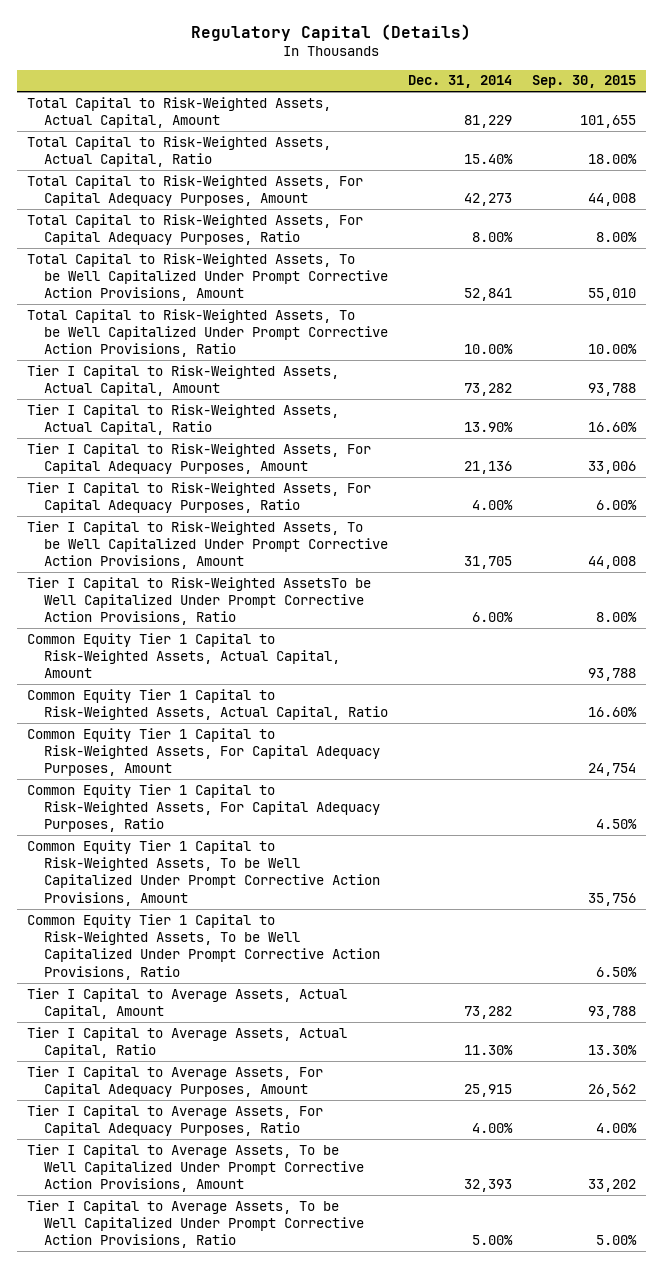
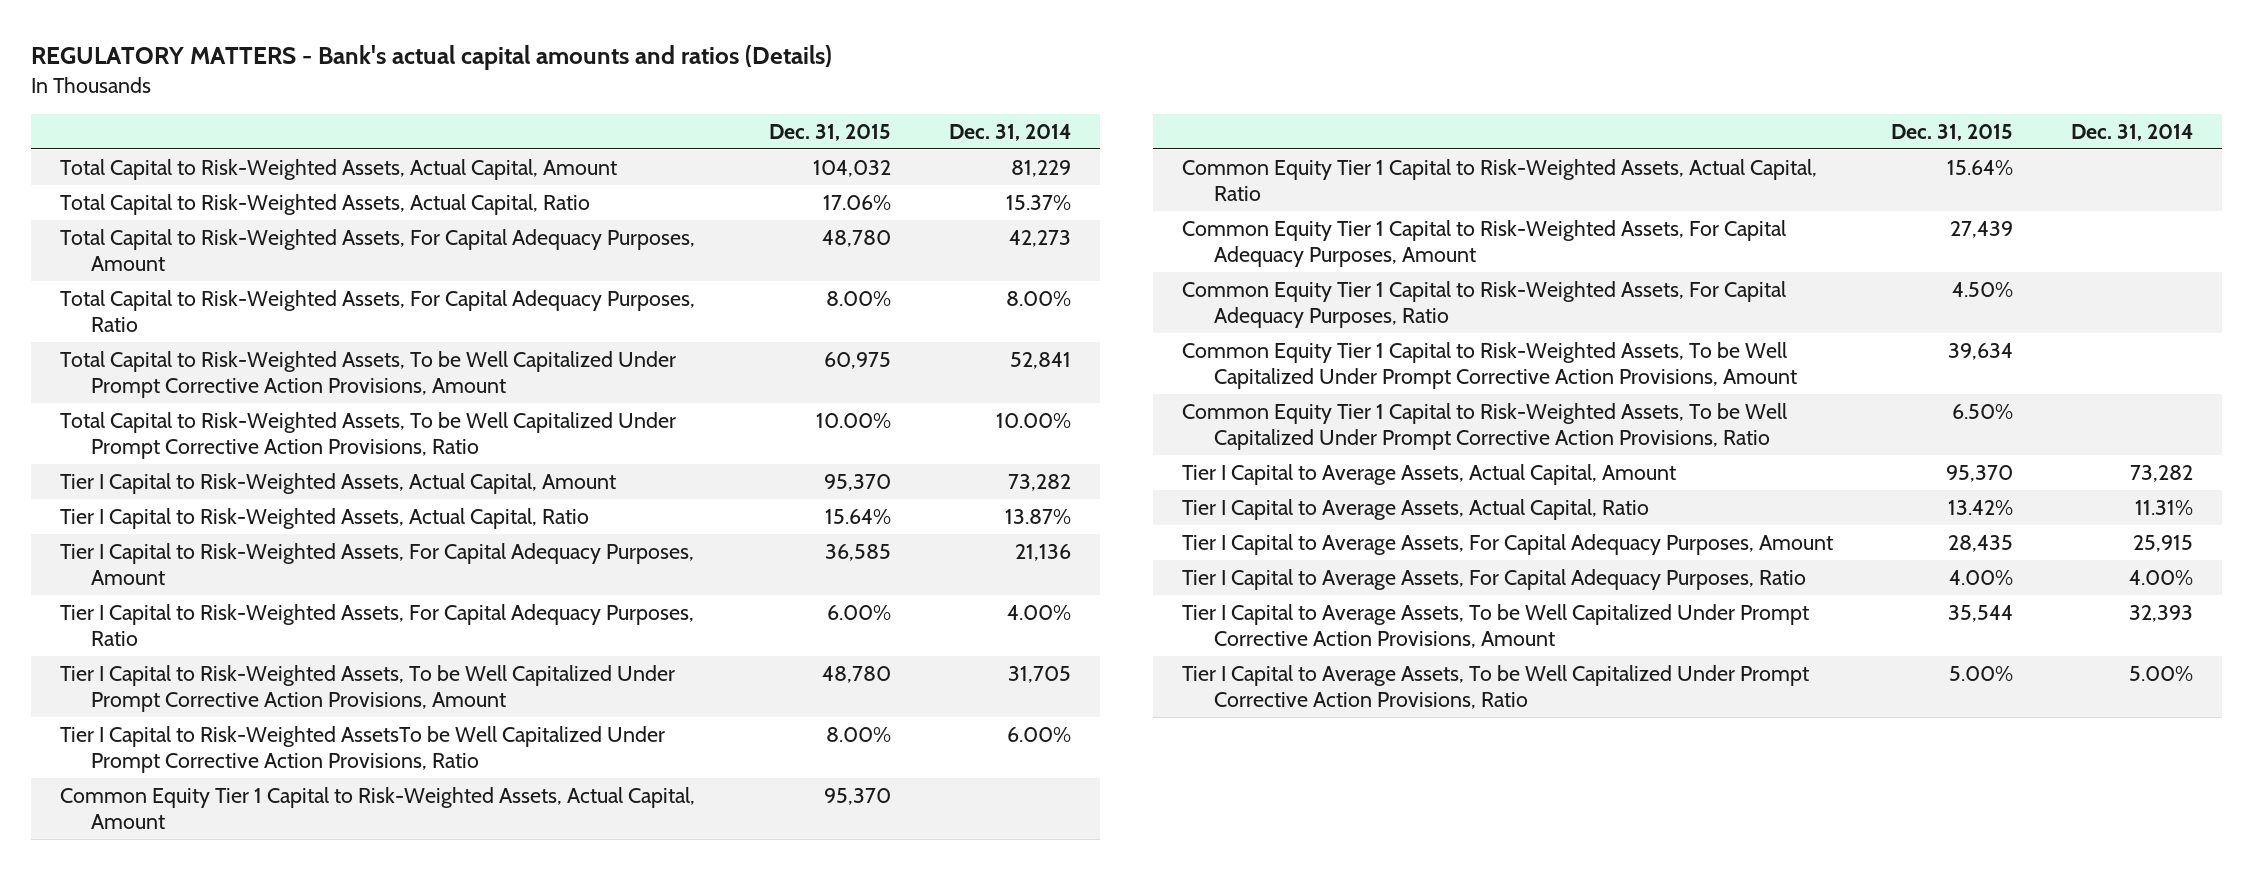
- Regulatory Capital (Details)
+ REGULATORY MATTERS - Bank's actual capital amounts and ratios (Details)
- | Dec. 31, 2014 | Sep. 30, 2015
+ | Dec. 31, 2015 | Dec. 31, 2014
- Total Capital to Risk-Weighted Assets, Actual Capital, Ratio | 15.40% | 18.00%
+ Total Capital to Risk-Weighted Assets, Actual Capital, Ratio | 17.06% | 15.37%
- Tier I Capital to Risk-Weighted Assets, Actual Capital, Ratio | 13.90% | 16.60%
+ Tier I Capital to Risk-Weighted Assets, Actual Capital, Ratio | 15.64% | 13.87%
- Tier I Capital to Average Assets, Actual Capital, Ratio | 11.30% | 13.30%
+ Tier I Capital to Average Assets, Actual Capital, Ratio | 13.42% | 11.31%

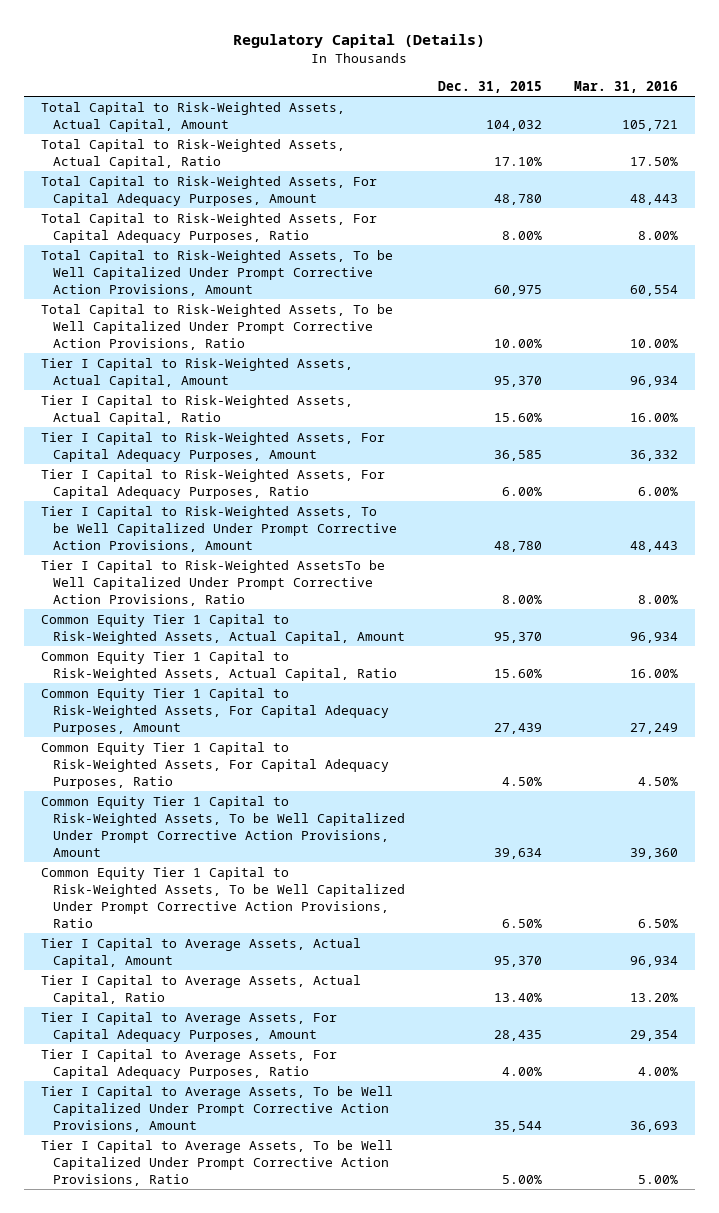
- REGULATORY MATTERS - Bank's actual capital amounts and ratios (Details)
+ Regulatory Capital (Details)
- | Dec. 31, 2015 | Dec. 31, 2014
+ | Dec. 31, 2015 | Mar. 31, 2016
- Total Capital to Risk-Weighted Assets, Actual Capital, Ratio | 17.06% | 15.37%
+ Total Capital to Risk-Weighted Assets, Actual Capital, Ratio | 17.10% | 17.50%
- Tier I Capital to Risk-Weighted Assets, Actual Capital, Ratio | 15.64% | 13.87%
+ Tier I Capital to Risk-Weighted Assets, Actual Capital, Ratio | 15.60% | 16.00%
- Common Equity Tier 1 Capital to Risk-Weighted Assets, Actual Capital, Ratio | 15.64% |
+ Common Equity Tier 1 Capital to Risk-Weighted Assets, Actual Capital, Ratio | 15.60% | 16.00%
- Tier I Capital to Average Assets, Actual Capital, Ratio | 13.42% | 11.31%
+ Tier I Capital to Average Assets, Actual Capital, Ratio | 13.40% | 13.20%

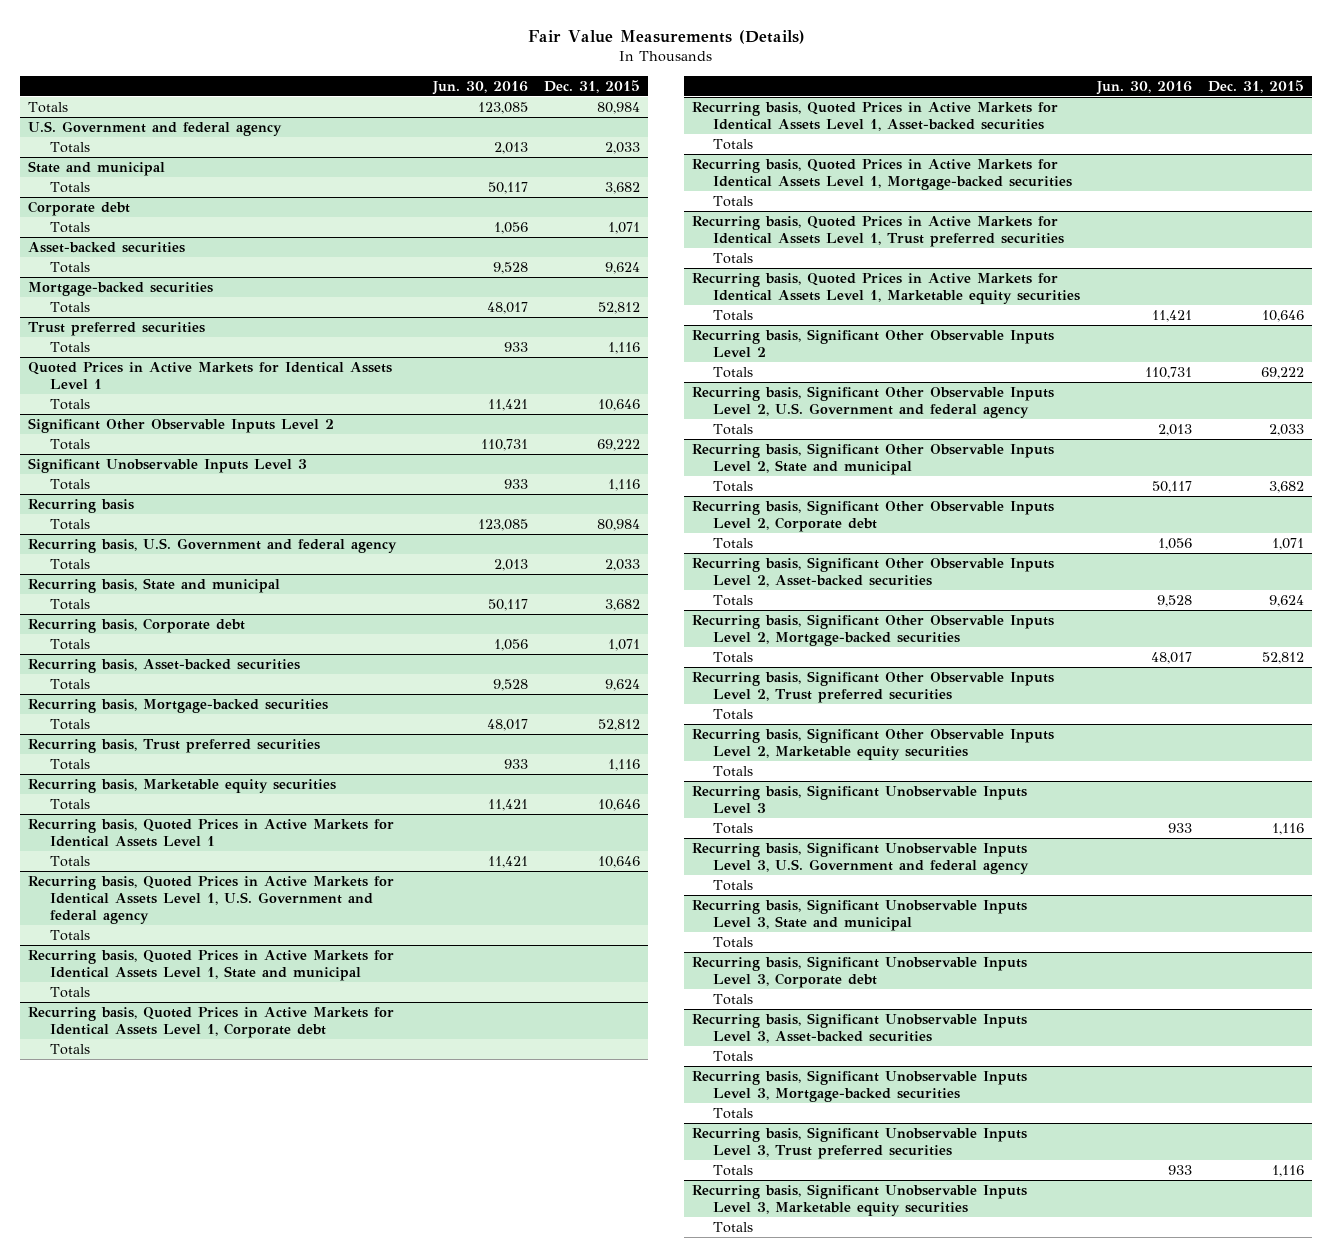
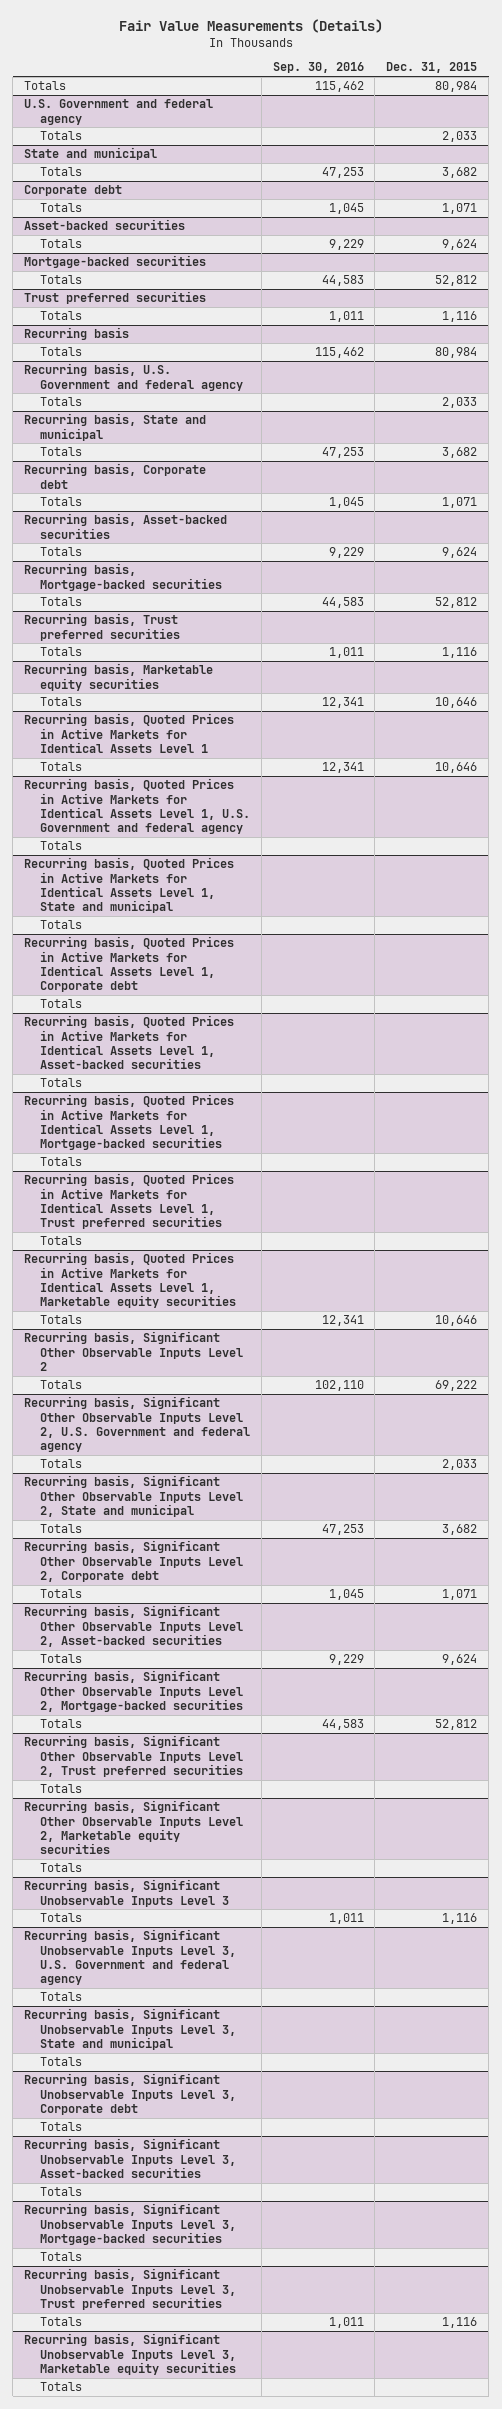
- | Jun. 30, 2016 | Dec. 31, 2015
+ | Sep. 30, 2016 | Dec. 31, 2015
- Quoted Prices in Active Markets for Identical Assets Level 1
- Totals | 11,421 | 10,646
- Significant Other Observable Inputs Level 2
- Totals | 110,731 | 69,222
- Significant Unobservable Inputs Level 3
- Totals | 933 | 1,116

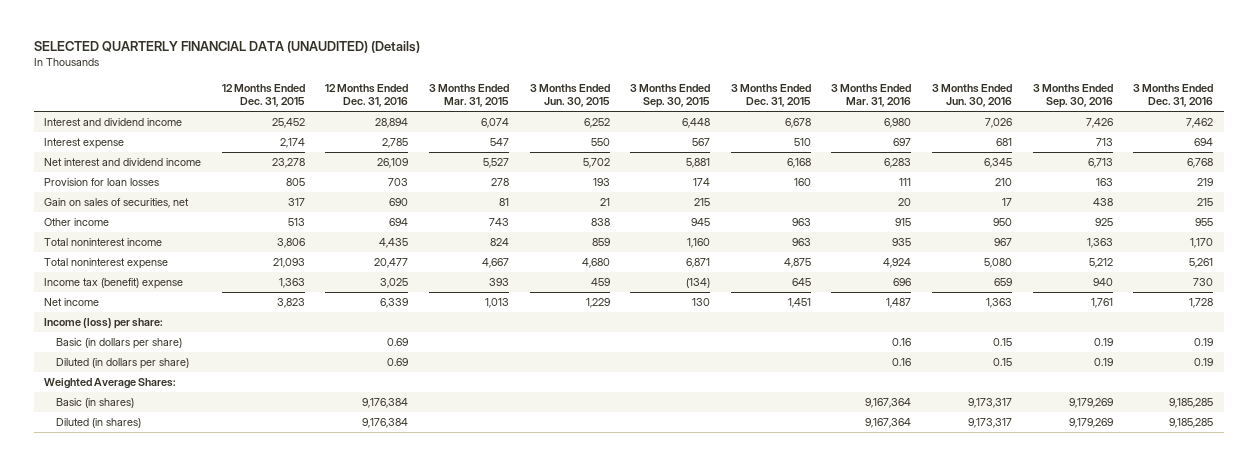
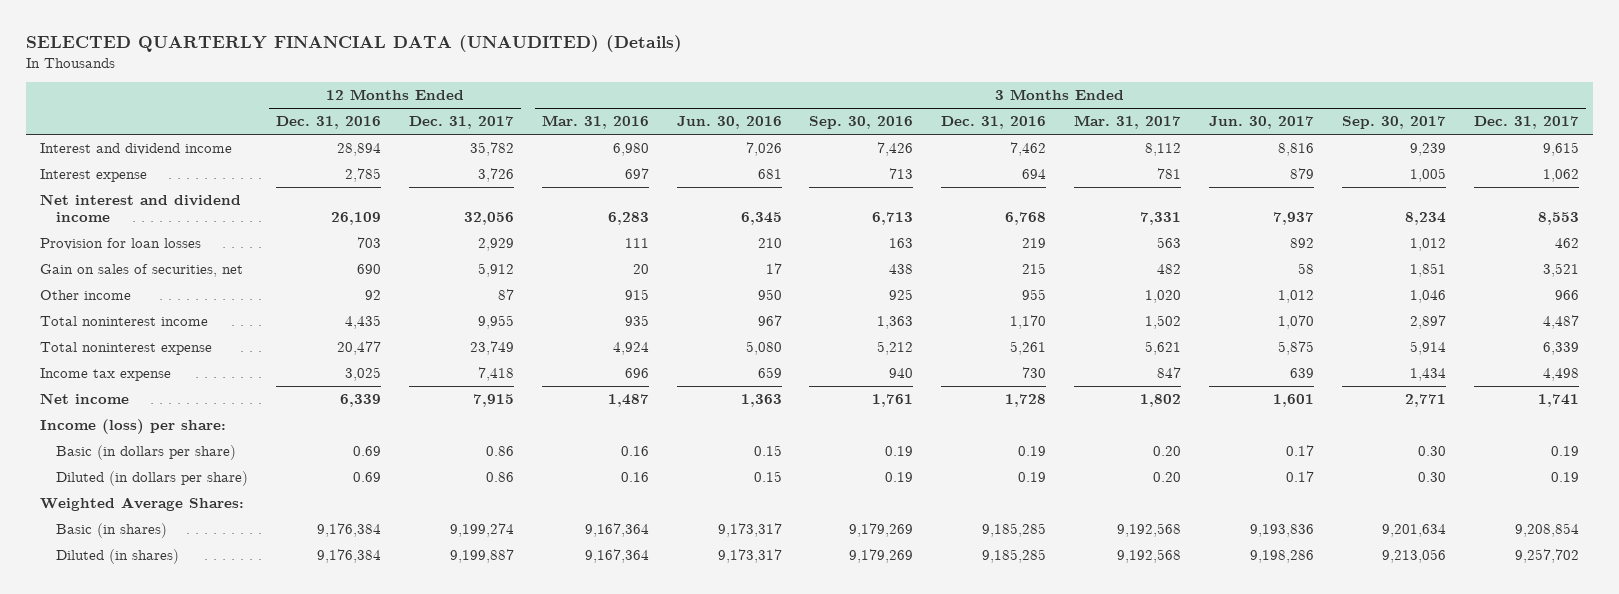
- | 12 Months Ended Dec. 31, 2015 | 12 Months Ended Dec. 31, 2016 | 3 Months Ended Mar. 31, 2015 | 3 Months Ended Jun. 30, 2015 | 3 Months Ended Sep. 30, 2015 | 3 Months Ended Dec. 31, 2015 | 3 Months Ended Mar. 31, 2016 | 3 Months Ended Jun. 30, 2016 | 3 Months Ended Sep. 30, 2016 | 3 Months Ended Dec. 31, 2016
+ | 12 Months Ended Dec. 31, 2016 | 12 Months Ended Dec. 31, 2017 | 3 Months Ended Mar. 31, 2016 | 3 Months Ended Jun. 30, 2016 | 3 Months Ended Sep. 30, 2016 | 3 Months Ended Dec. 31, 2016 | 3 Months Ended Mar. 31, 2017 | 3 Months Ended Jun. 30, 2017 | 3 Months Ended Sep. 30, 2017 | 3 Months Ended Dec. 31, 2017
- Other income | 513 | 694 | 743 | 838 | 945 | 963 | 915 | 950 | 925 | 955
+ Other income | 92 | 87 | 915 | 950 | 925 | 955 | 1,020 | 1,012 | 1,046 | 966
- Income tax (benefit) expense | 1,363 | 3,025 | 393 | 459 | (134) | 645 | 696 | 659 | 940 | 730
+ Income tax expense | 3,025 | 7,418 | 696 | 659 | 940 | 730 | 847 | 639 | 1,434 | 4,498

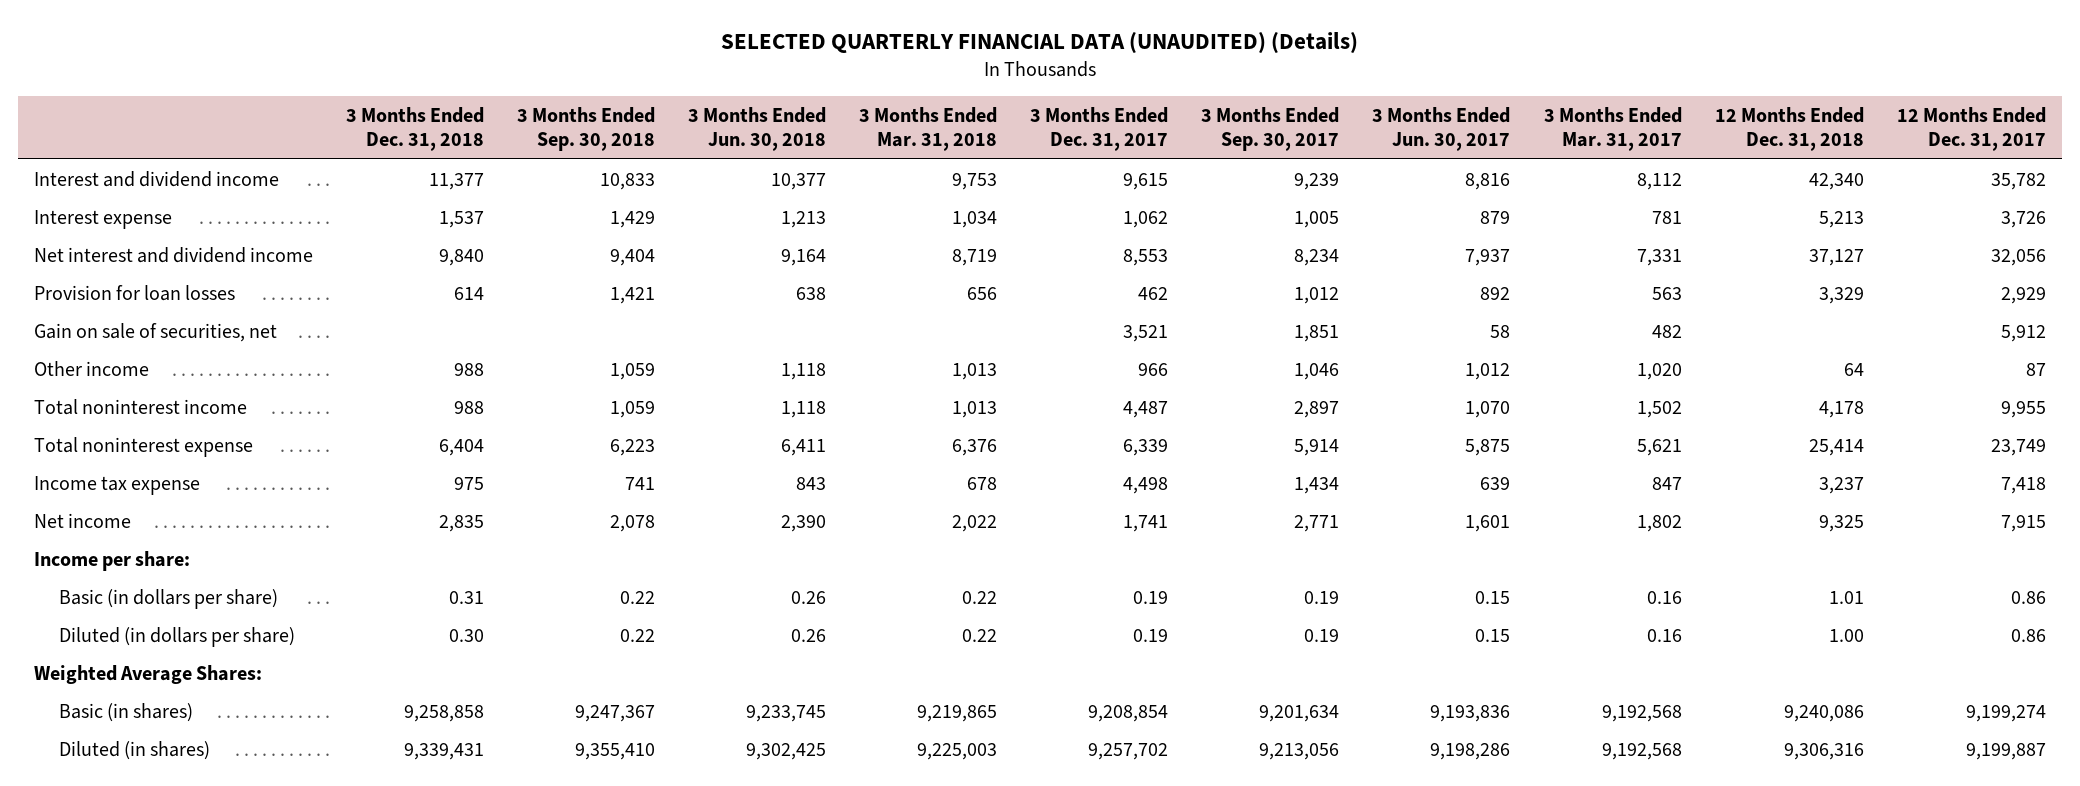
- | 12 Months Ended Dec. 31, 2016 | 12 Months Ended Dec. 31, 2017 | 3 Months Ended Mar. 31, 2016 | 3 Months Ended Jun. 30, 2016 | 3 Months Ended Sep. 30, 2016 | 3 Months Ended Dec. 31, 2016 | 3 Months Ended Mar. 31, 2017 | 3 Months Ended Jun. 30, 2017 | 3 Months Ended Sep. 30, 2017 | 3 Months Ended Dec. 31, 2017
+ | 3 Months Ended Dec. 31, 2018 | 3 Months Ended Sep. 30, 2018 | 3 Months Ended Jun. 30, 2018 | 3 Months Ended Mar. 31, 2018 | 3 Months Ended Dec. 31, 2017 | 3 Months Ended Sep. 30, 2017 | 3 Months Ended Jun. 30, 2017 | 3 Months Ended Mar. 31, 2017 | 12 Months Ended Dec. 31, 2018 | 12 Months Ended Dec. 31, 2017
- Gain on sales of securities, net | 690 | 5,912 | 20 | 17 | 438 | 215 | 482 | 58 | 1,851 | 3,521
+ Gain on sale of securities, net | | | | | 3,521 | 1,851 | 58 | 482 | | 5,912
- Income (loss) per share:
- Basic (in dollars per share) | 0.69 | 0.86 | 0.16 | 0.15 | 0.19 | 0.19 | 0.20 | 0.17 | 0.30 | 0.19
- Diluted (in dollars per share) | 0.69 | 0.86 | 0.16 | 0.15 | 0.19 | 0.19 | 0.20 | 0.17 | 0.30 | 0.19
+ Income per share:
+ Basic (in dollars per share) | 0.31 | 0.22 | 0.26 | 0.22 | 0.19 | 0.19 | 0.15 | 0.16 | 1.01 | 0.86
+ Diluted (in dollars per share) | 0.30 | 0.22 | 0.26 | 0.22 | 0.19 | 0.19 | 0.15 | 0.16 | 1.00 | 0.86

